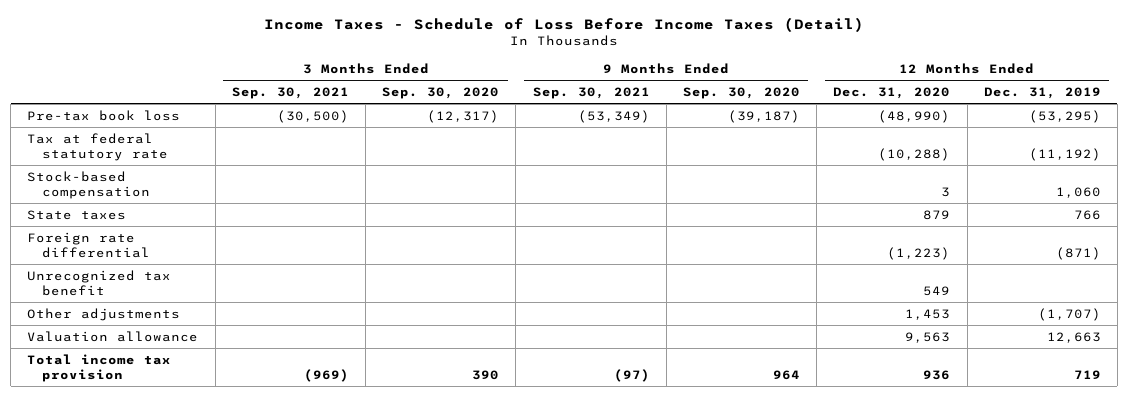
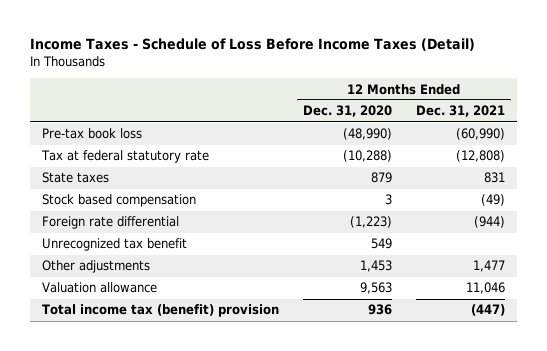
- | 3 Months Ended Sep. 30, 2021 | 3 Months Ended Sep. 30, 2020 | 9 Months Ended Sep. 30, 2021 | 9 Months Ended Sep. 30, 2020 | 12 Months Ended Dec. 31, 2020 | 12 Months Ended Dec. 31, 2019
+ | 12 Months Ended Dec. 31, 2020 | 12 Months Ended Dec. 31, 2021
- Stock-based compensation | | | | | 3 | 1,060
+ Stock based compensation | 3 | (49)
- Total income tax provision | (969) | 390 | (97) | 964 | 936 | 719
+ Total income tax (benefit) provision | 936 | (447)

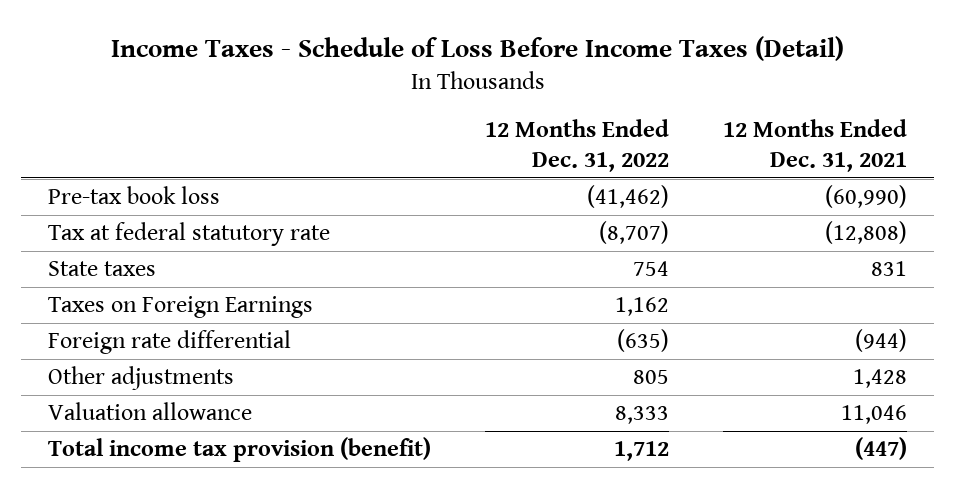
- | 12 Months Ended Dec. 31, 2020 | 12 Months Ended Dec. 31, 2021
+ | 12 Months Ended Dec. 31, 2022 | 12 Months Ended Dec. 31, 2021
- Stock based compensation | 3 | (49)
+ Taxes on Foreign Earnings | 1,162 |
- Unrecognized tax benefit | 549 |
- Other adjustments | 1,453 | 1,477
+ Other adjustments | 805 | 1,428
- Total income tax (benefit) provision | 936 | (447)
+ Total income tax provision (benefit) | 1,712 | (447)

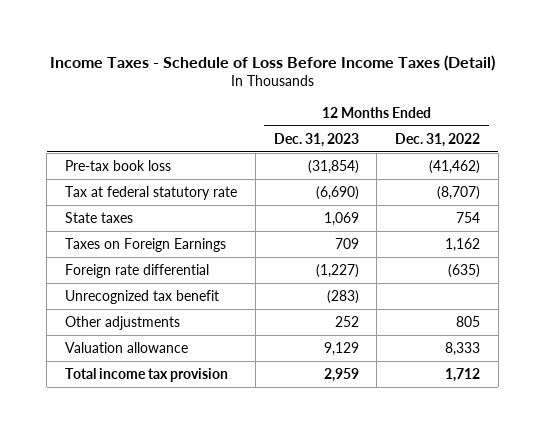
- | 12 Months Ended Dec. 31, 2022 | 12 Months Ended Dec. 31, 2021
+ | 12 Months Ended Dec. 31, 2023 | 12 Months Ended Dec. 31, 2022
+ Unrecognized tax benefit | (283) |
- Total income tax provision (benefit) | 1,712 | (447)
+ Total income tax provision | 2,959 | 1,712

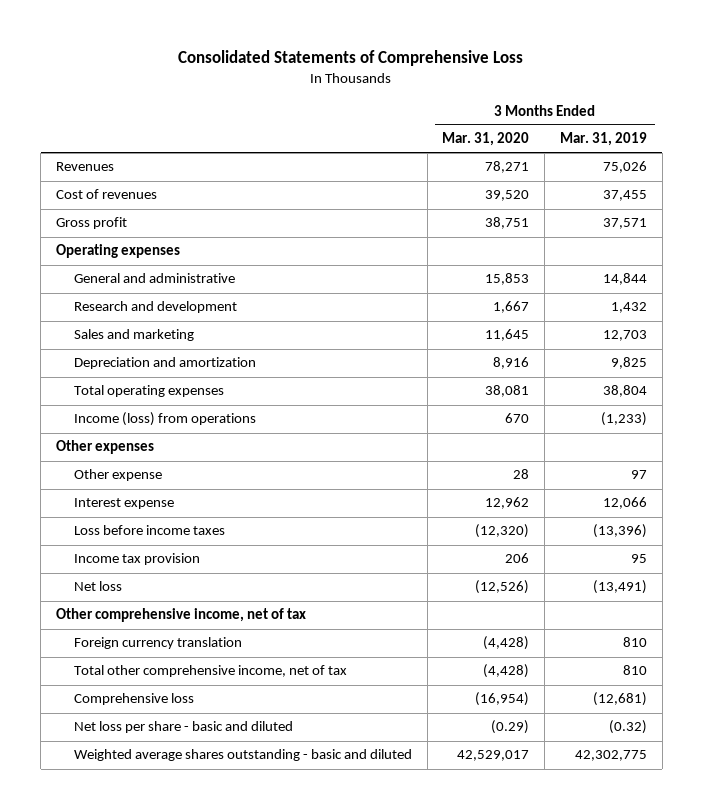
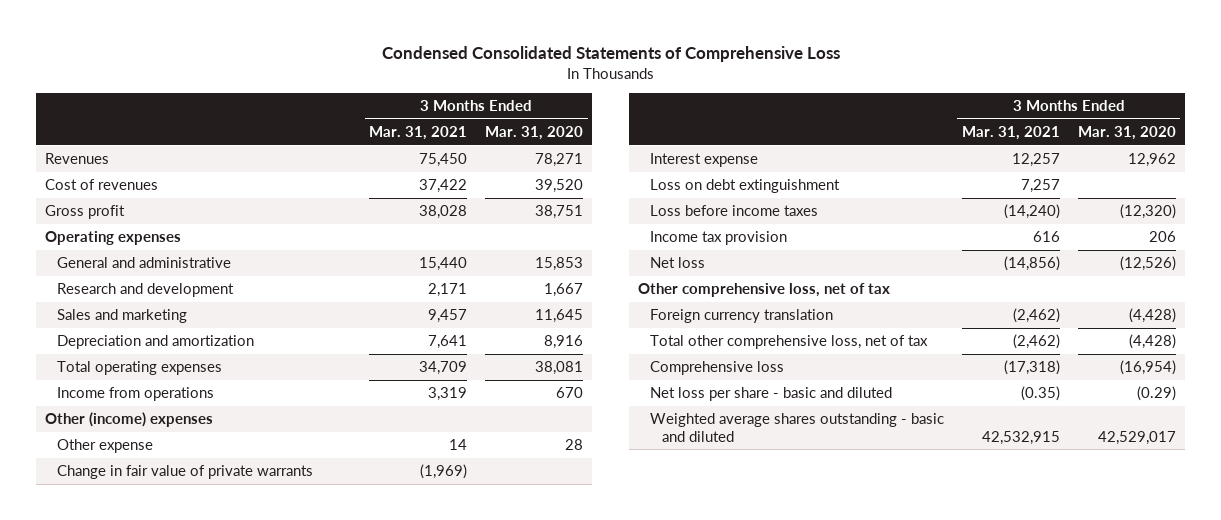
- Consolidated Statements of Comprehensive Loss
+ Condensed Consolidated Statements of Comprehensive Loss
- | 3 Months Ended Mar. 31, 2020 | 3 Months Ended Mar. 31, 2019
+ | 3 Months Ended Mar. 31, 2021 | 3 Months Ended Mar. 31, 2020
- Income (loss) from operations | 670 | (1,233)
- Other expenses
+ Income from operations | 3,319 | 670
+ Other (income) expenses
+ Change in fair value of private warrants | (1,969) |
+ Loss on debt extinguishment | 7,257 |
- Other comprehensive income, net of tax
+ Other comprehensive loss, net of tax
- Total other comprehensive income, net of tax | (4,428) | 810
+ Total other comprehensive loss, net of tax | (2,462) | (4,428)

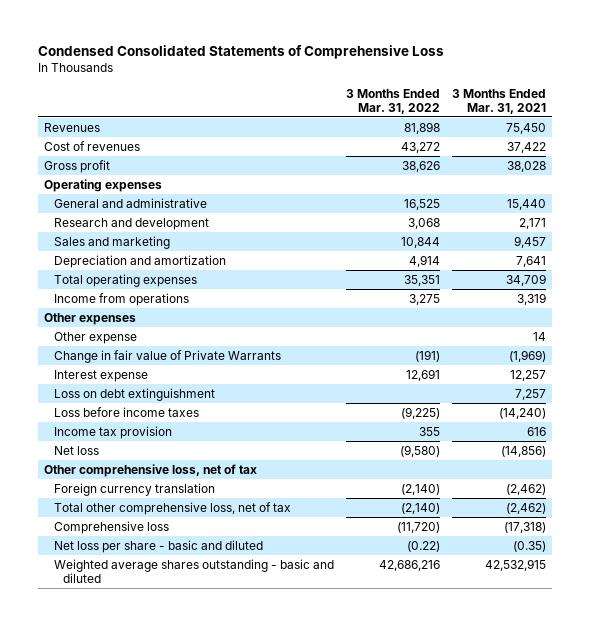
- | 3 Months Ended Mar. 31, 2021 | 3 Months Ended Mar. 31, 2020
+ | 3 Months Ended Mar. 31, 2022 | 3 Months Ended Mar. 31, 2021
- Other (income) expenses
+ Other expenses
- Change in fair value of private warrants | (1,969) |
+ Change in fair value of Private Warrants | (191) | (1,969)

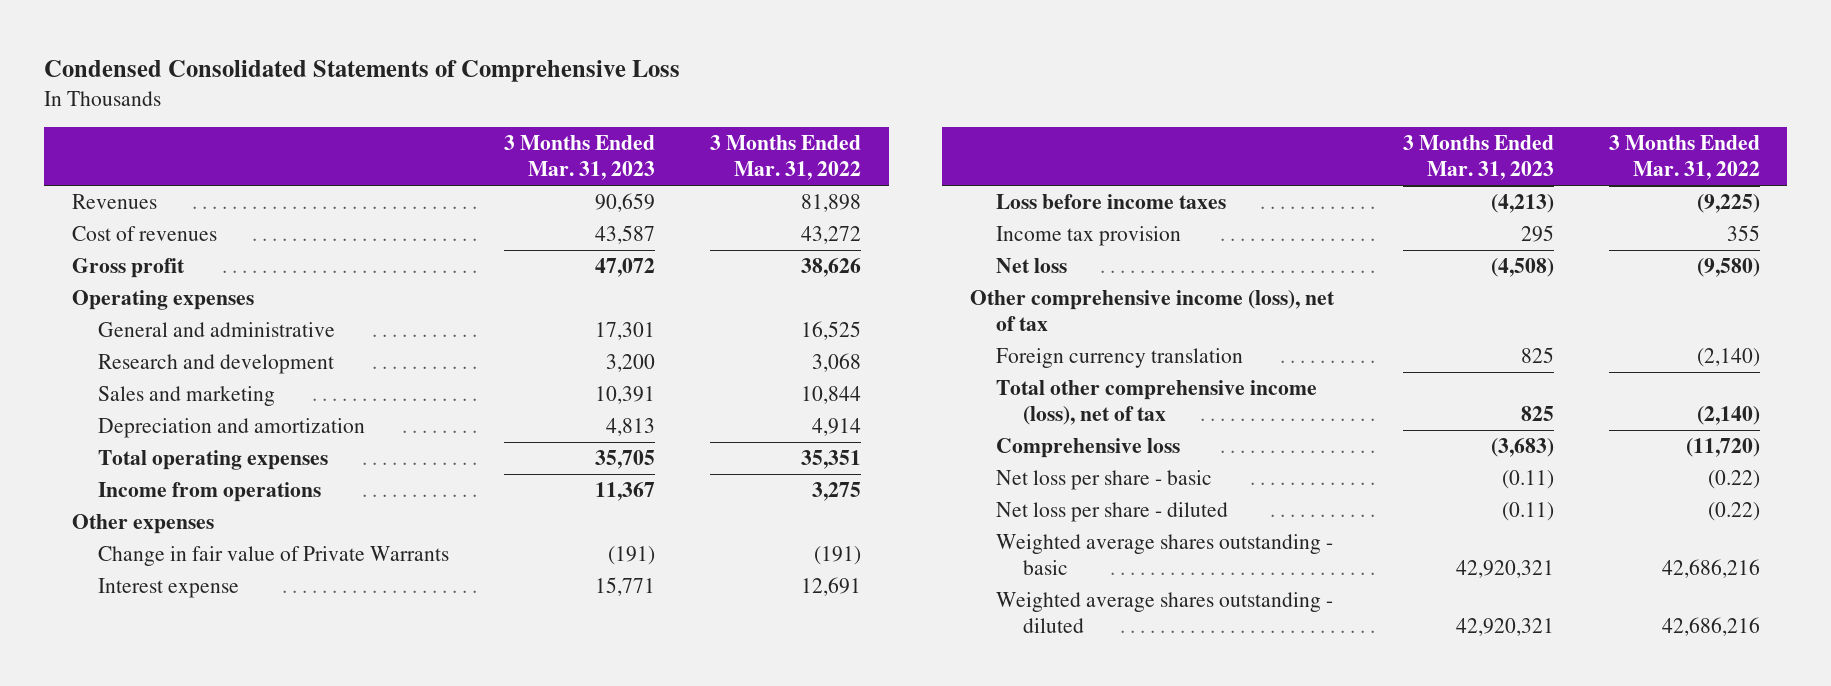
- | 3 Months Ended Mar. 31, 2022 | 3 Months Ended Mar. 31, 2021
+ | 3 Months Ended Mar. 31, 2023 | 3 Months Ended Mar. 31, 2022
- Other expense | | 14
- Loss on debt extinguishment | | 7,257
- Other comprehensive loss, net of tax
+ Other comprehensive income (loss), net of tax
- Total other comprehensive loss, net of tax | (2,140) | (2,462)
+ Total other comprehensive income (loss), net of tax | 825 | (2,140)
- Net loss per share - basic and diluted | (0.22) | (0.35)
- Weighted average shares outstanding - basic and diluted | 42,686,216 | 42,532,915
+ Net loss per share - basic | (0.11) | (0.22)
+ Net loss per share - diluted | (0.11) | (0.22)
+ Weighted average shares outstanding - basic | 42,920,321 | 42,686,216
+ Weighted average shares outstanding - diluted | 42,920,321 | 42,686,216

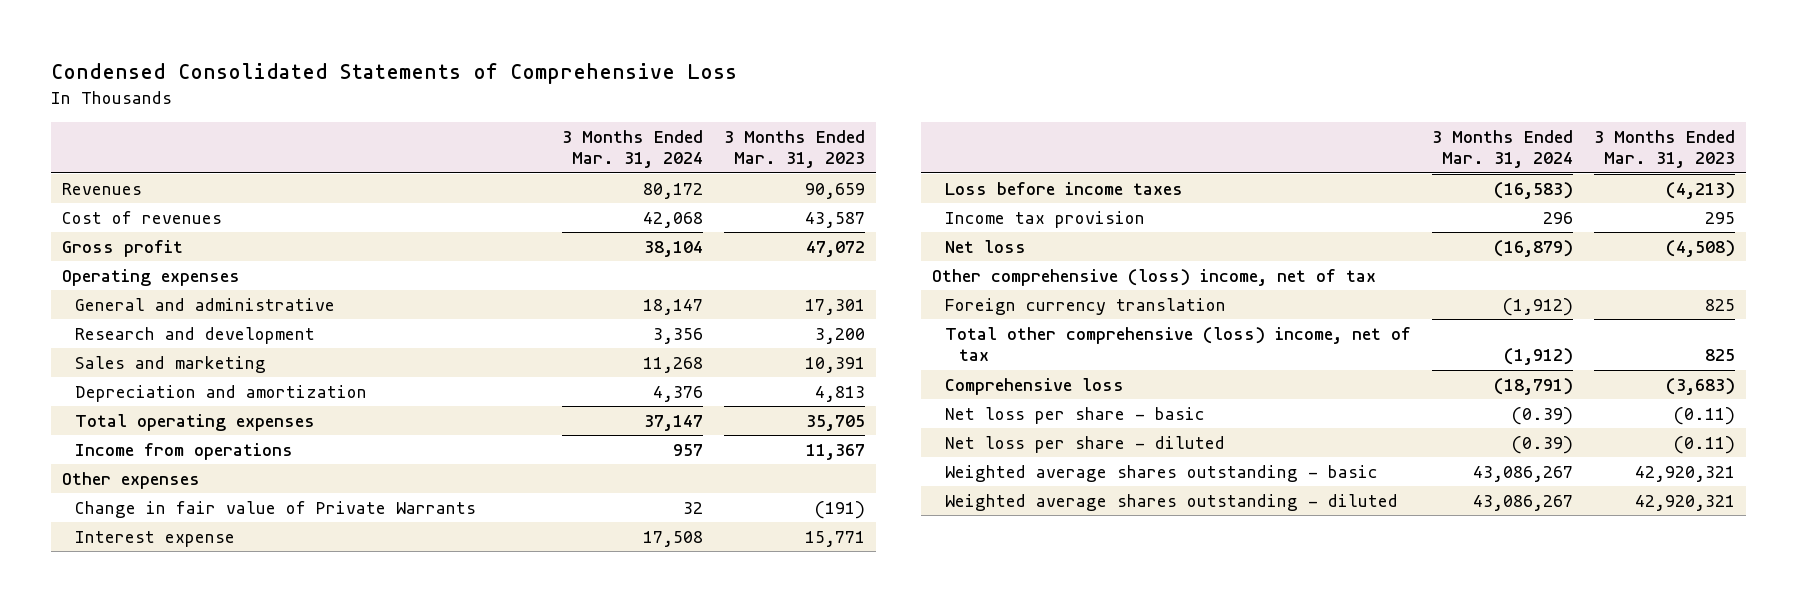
- | 3 Months Ended Mar. 31, 2023 | 3 Months Ended Mar. 31, 2022
+ | 3 Months Ended Mar. 31, 2024 | 3 Months Ended Mar. 31, 2023
- Other comprehensive income (loss), net of tax
+ Other comprehensive (loss) income, net of tax
- Total other comprehensive income (loss), net of tax | 825 | (2,140)
+ Total other comprehensive (loss) income, net of tax | (1,912) | 825

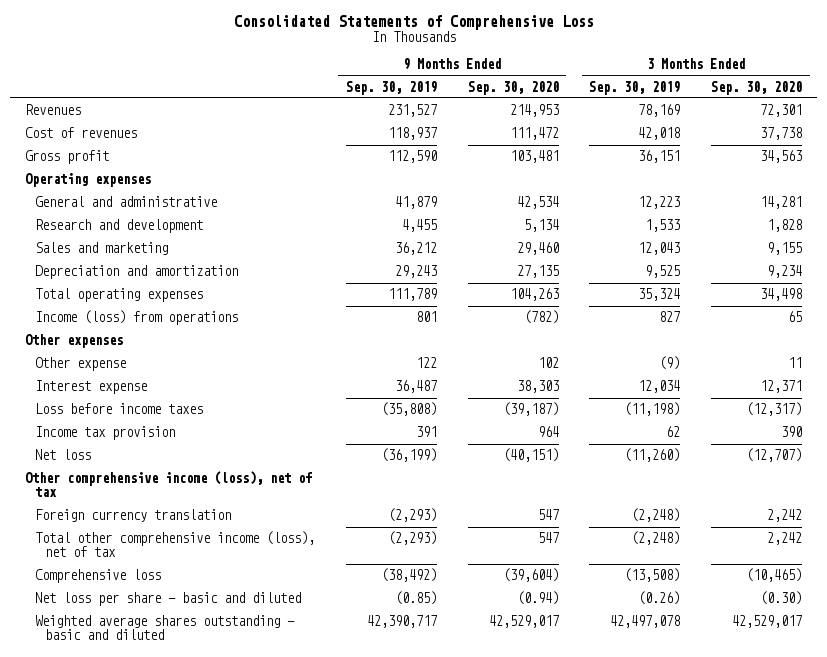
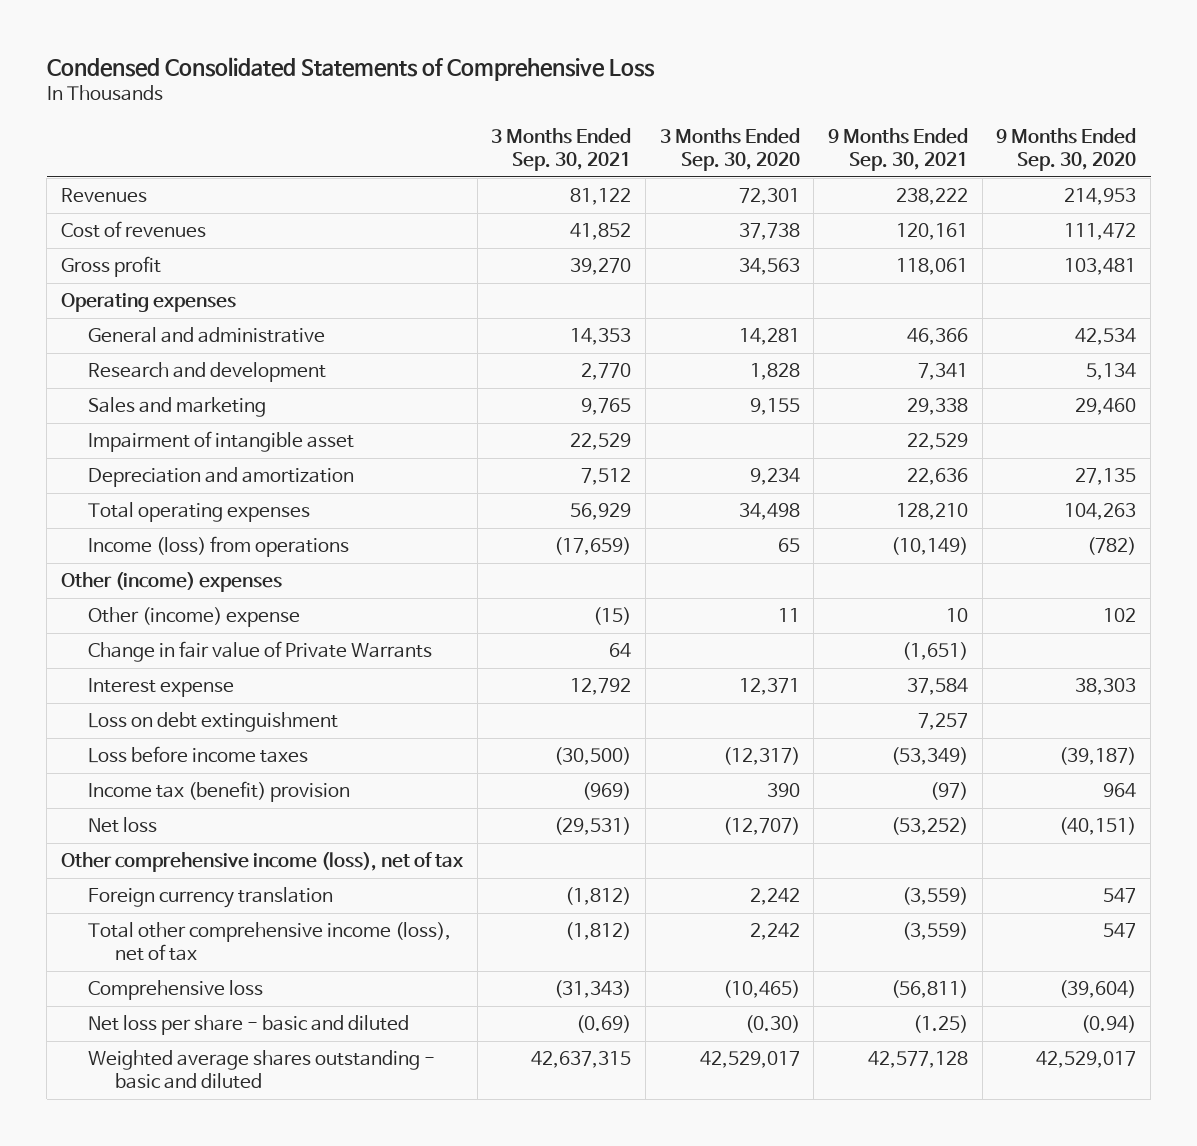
- Consolidated Statements of Comprehensive Loss
+ Condensed Consolidated Statements of Comprehensive Loss
- | 9 Months Ended Sep. 30, 2019 | 9 Months Ended Sep. 30, 2020 | 3 Months Ended Sep. 30, 2019 | 3 Months Ended Sep. 30, 2020
+ | 3 Months Ended Sep. 30, 2021 | 3 Months Ended Sep. 30, 2020 | 9 Months Ended Sep. 30, 2021 | 9 Months Ended Sep. 30, 2020
+ Impairment of intangible asset | 22,529 | | 22,529 |
- Other expenses
- Other expense | 122 | 102 | (9) | 11
+ Other (income) expenses
+ Other (income) expense | (15) | 11 | 10 | 102
+ Change in fair value of Private Warrants | 64 | | (1,651) |
+ Loss on debt extinguishment | | | 7,257 |
- Income tax provision | 391 | 964 | 62 | 390
+ Income tax (benefit) provision | (969) | 390 | (97) | 964

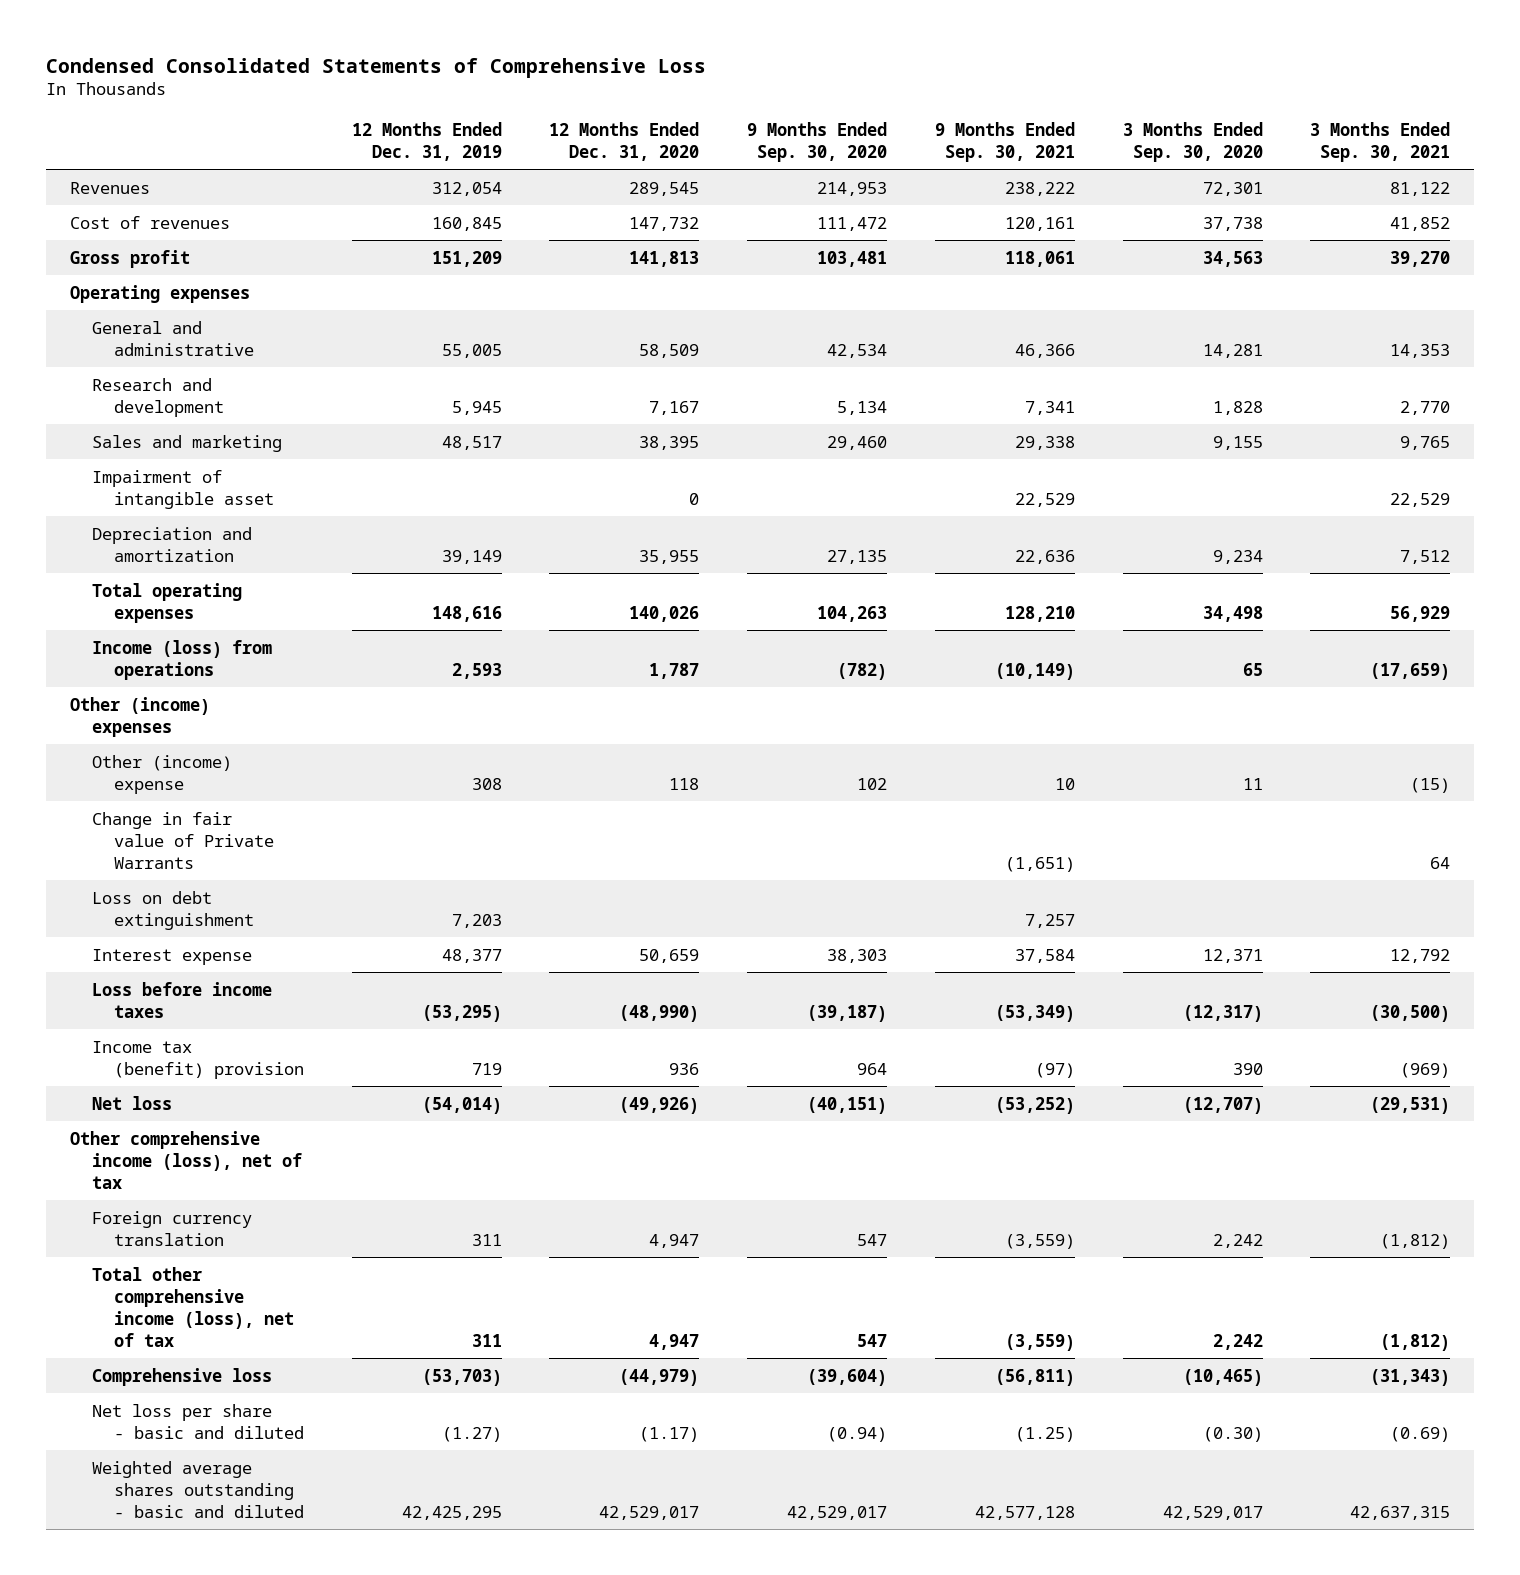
- | 3 Months Ended Sep. 30, 2021 | 3 Months Ended Sep. 30, 2020 | 9 Months Ended Sep. 30, 2021 | 9 Months Ended Sep. 30, 2020
+ | 12 Months Ended Dec. 31, 2019 | 12 Months Ended Dec. 31, 2020 | 9 Months Ended Sep. 30, 2020 | 9 Months Ended Sep. 30, 2021 | 3 Months Ended Sep. 30, 2020 | 3 Months Ended Sep. 30, 2021
moved down: Interest expense | 48,377 | 50,659 | 38,303 | 37,584 | 12,371 | 12,792

